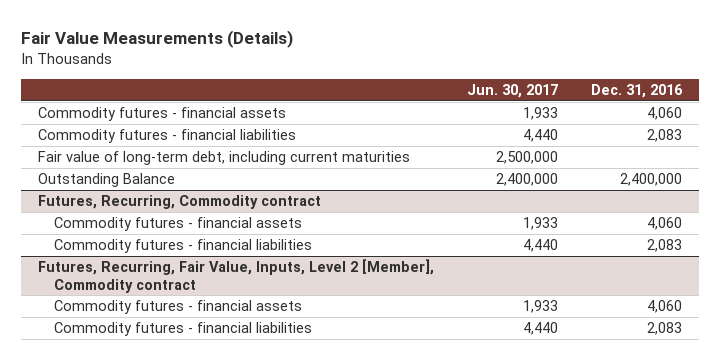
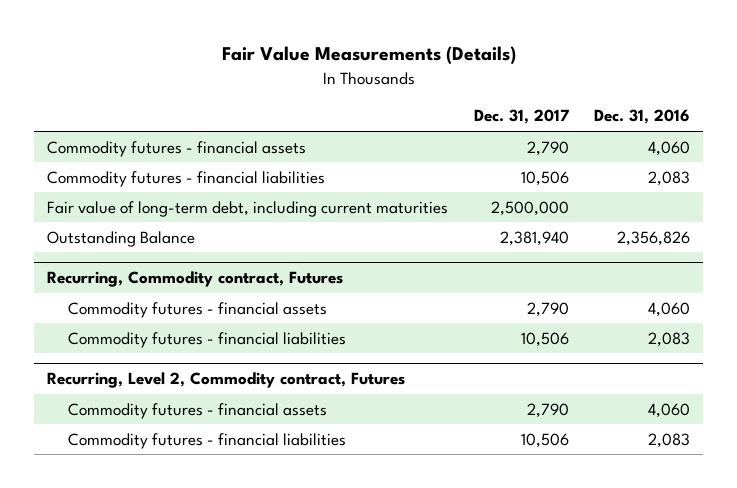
- | Jun. 30, 2017 | Dec. 31, 2016
+ | Dec. 31, 2017 | Dec. 31, 2016
- Outstanding Balance | 2,400,000 | 2,400,000
- Futures, Recurring, Commodity contract
+ Outstanding Balance | 2,381,940 | 2,356,826
+ Recurring, Commodity contract, Futures
- Futures, Recurring, Fair Value, Inputs, Level 2 [Member], Commodity contract
+ Recurring, Level 2, Commodity contract, Futures

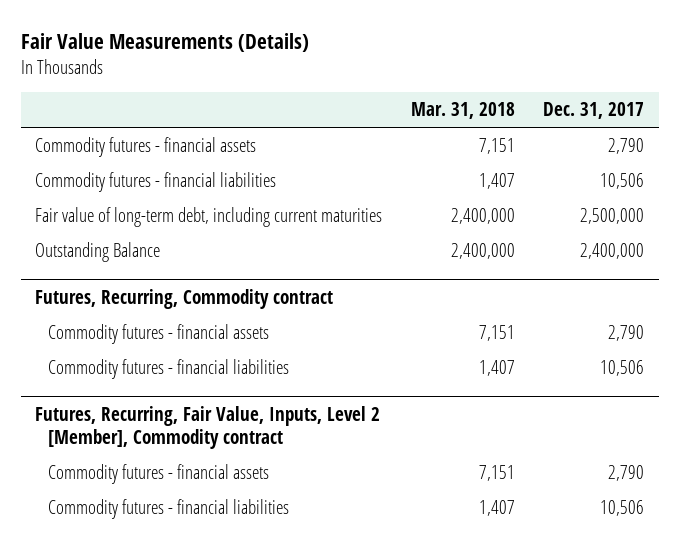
- | Dec. 31, 2017 | Dec. 31, 2016
+ | Mar. 31, 2018 | Dec. 31, 2017
- Outstanding Balance | 2,381,940 | 2,356,826
- Recurring, Commodity contract, Futures
+ Outstanding Balance | 2,400,000 | 2,400,000
+ Futures, Recurring, Commodity contract
- Recurring, Level 2, Commodity contract, Futures
+ Futures, Recurring, Fair Value, Inputs, Level 2 [Member], Commodity contract

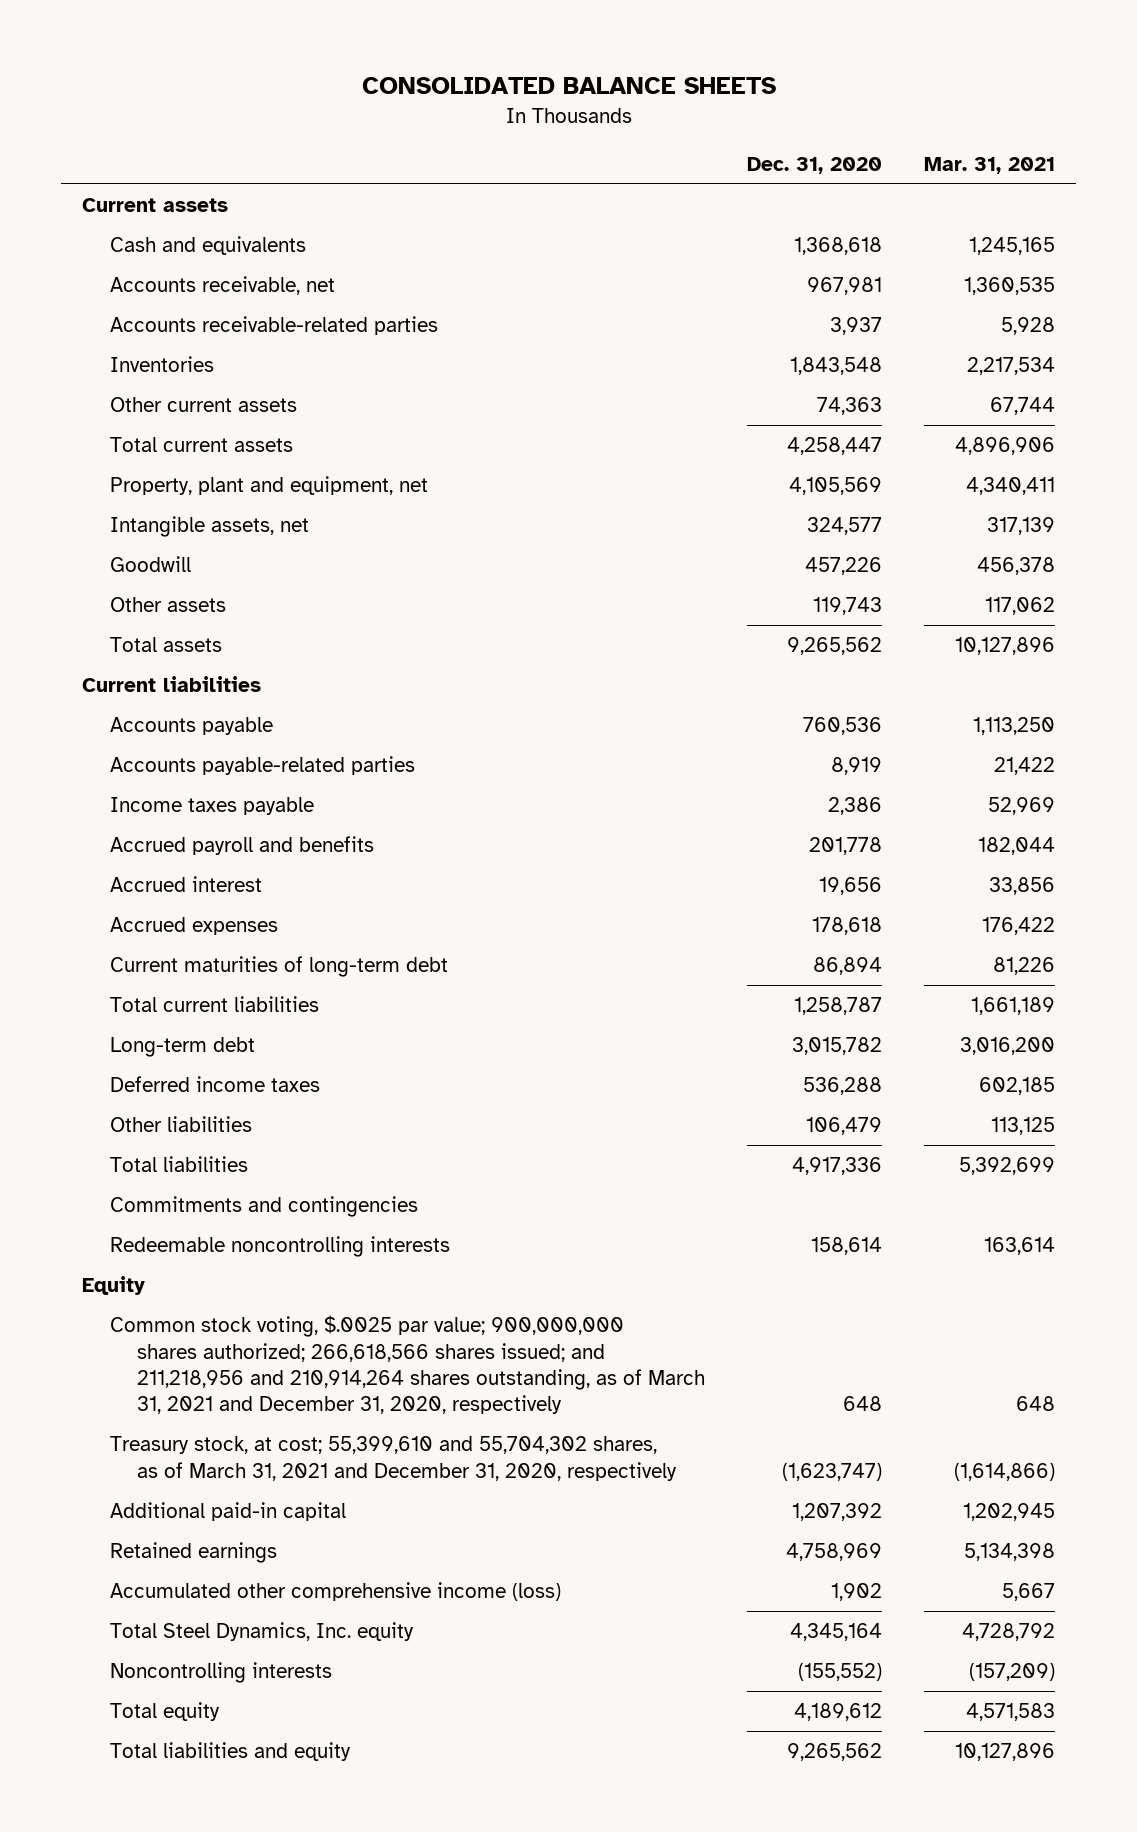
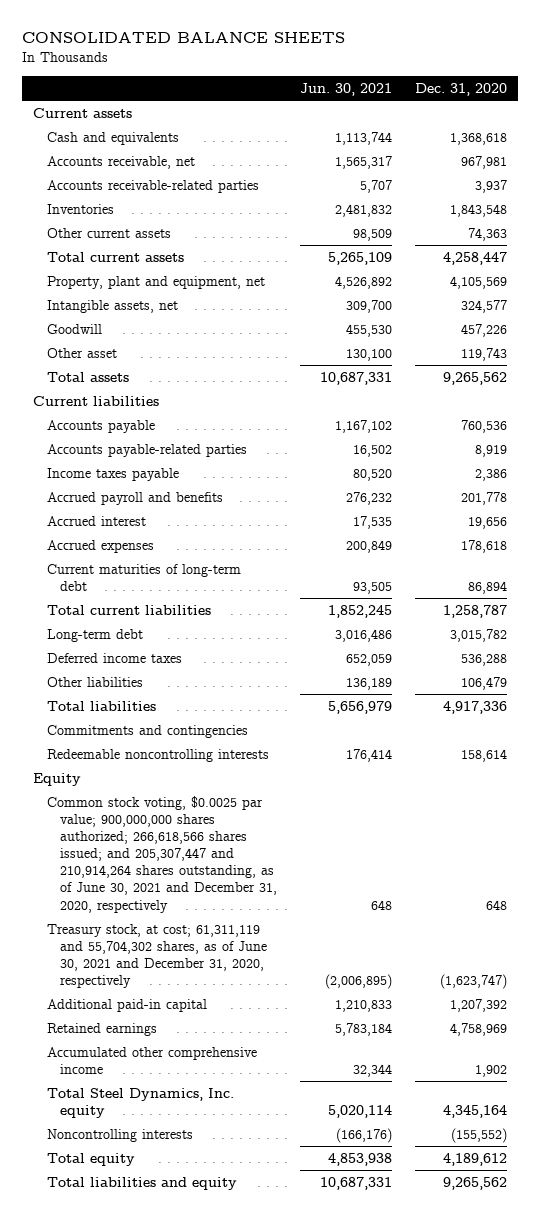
- | Dec. 31, 2020 | Mar. 31, 2021
+ | Jun. 30, 2021 | Dec. 31, 2020
- Other assets | 119,743 | 117,062
+ Other asset | 130,100 | 119,743
- Common stock voting, $.0025 par value; 900,000,000 shares authorized; 266,618,566 shares issued; and 211,218,956 and 210,914,264 shares outstanding, as of March 31, 2021 and December 31, 2020, respectively | 648 | 648
- Treasury stock, at cost; 55,399,610 and 55,704,302 shares, as of March 31, 2021 and December 31, 2020, respectively | (1,623,747) | (1,614,866)
+ Common stock voting, $0.0025 par value; 900,000,000 shares authorized; 266,618,566 shares issued; and 205,307,447 and 210,914,264 shares outstanding, as of June 30, 2021 and December 31, 2020, respectively | 648 | 648
+ Treasury stock, at cost; 61,311,119 and 55,704,302 shares, as of June 30, 2021 and December 31, 2020, respectively | (2,006,895) | (1,623,747)
- Accumulated other comprehensive income (loss) | 1,902 | 5,667
+ Accumulated other comprehensive income | 32,344 | 1,902

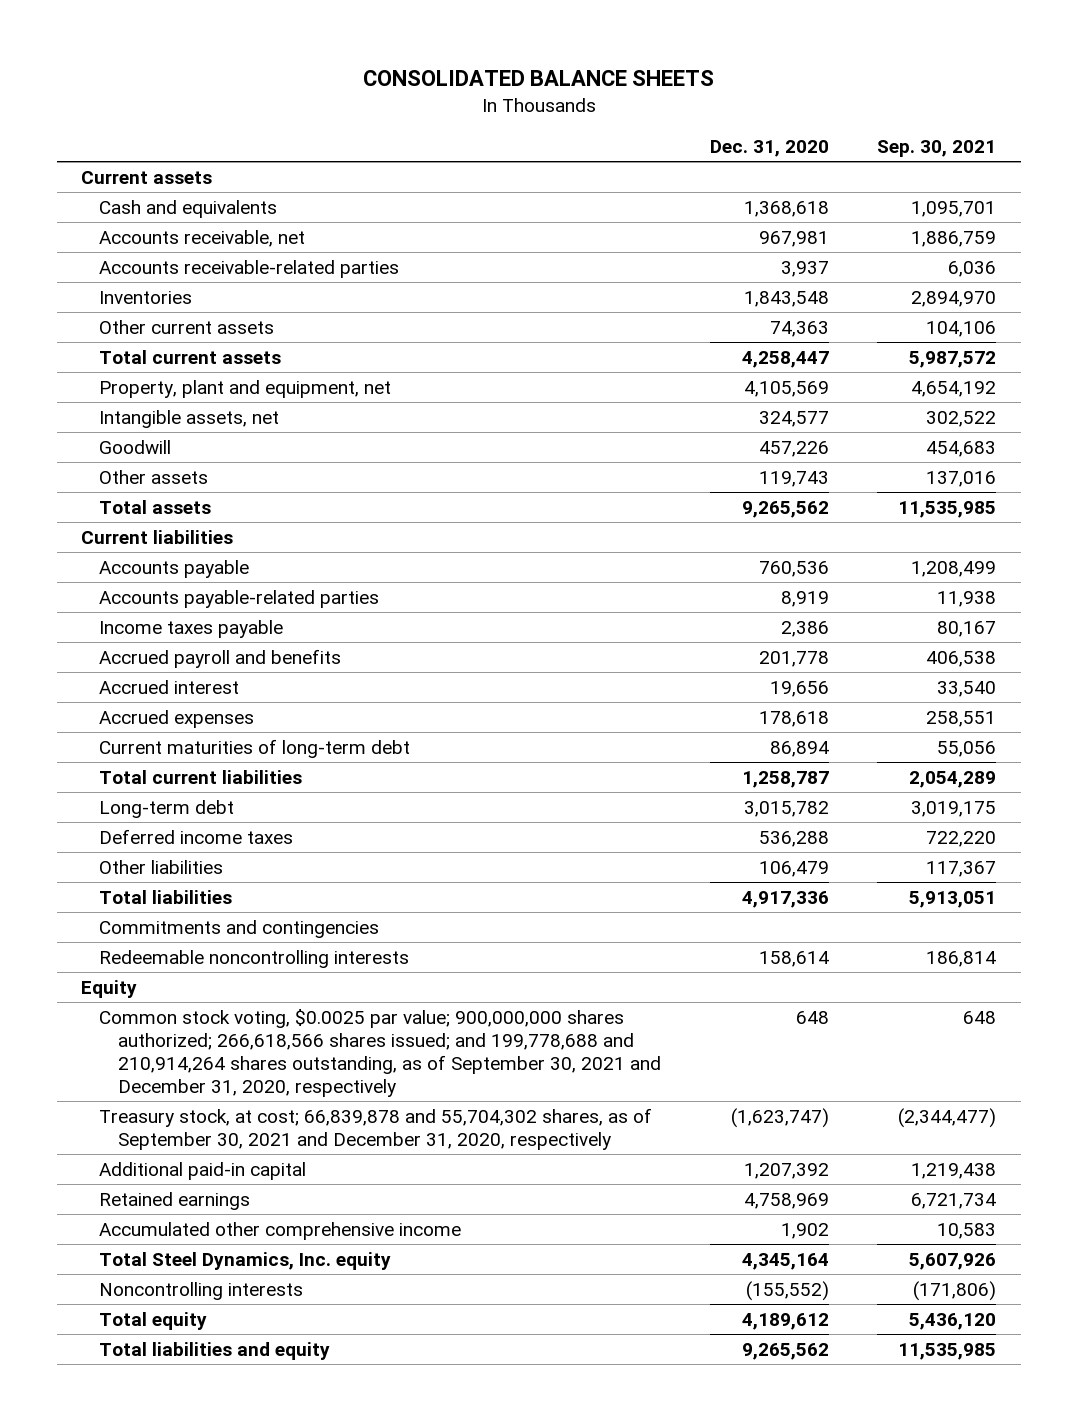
- | Jun. 30, 2021 | Dec. 31, 2020
+ | Dec. 31, 2020 | Sep. 30, 2021
- Other asset | 130,100 | 119,743
+ Other assets | 119,743 | 137,016
- Common stock voting, $0.0025 par value; 900,000,000 shares authorized; 266,618,566 shares issued; and 205,307,447 and 210,914,264 shares outstanding, as of June 30, 2021 and December 31, 2020, respectively | 648 | 648
- Treasury stock, at cost; 61,311,119 and 55,704,302 shares, as of June 30, 2021 and December 31, 2020, respectively | (2,006,895) | (1,623,747)
+ Common stock voting, $0.0025 par value; 900,000,000 shares authorized; 266,618,566 shares issued; and 199,778,688 and 210,914,264 shares outstanding, as of September 30, 2021 and December 31, 2020, respectively | 648 | 648
+ Treasury stock, at cost; 66,839,878 and 55,704,302 shares, as of September 30, 2021 and December 31, 2020, respectively | (1,623,747) | (2,344,477)

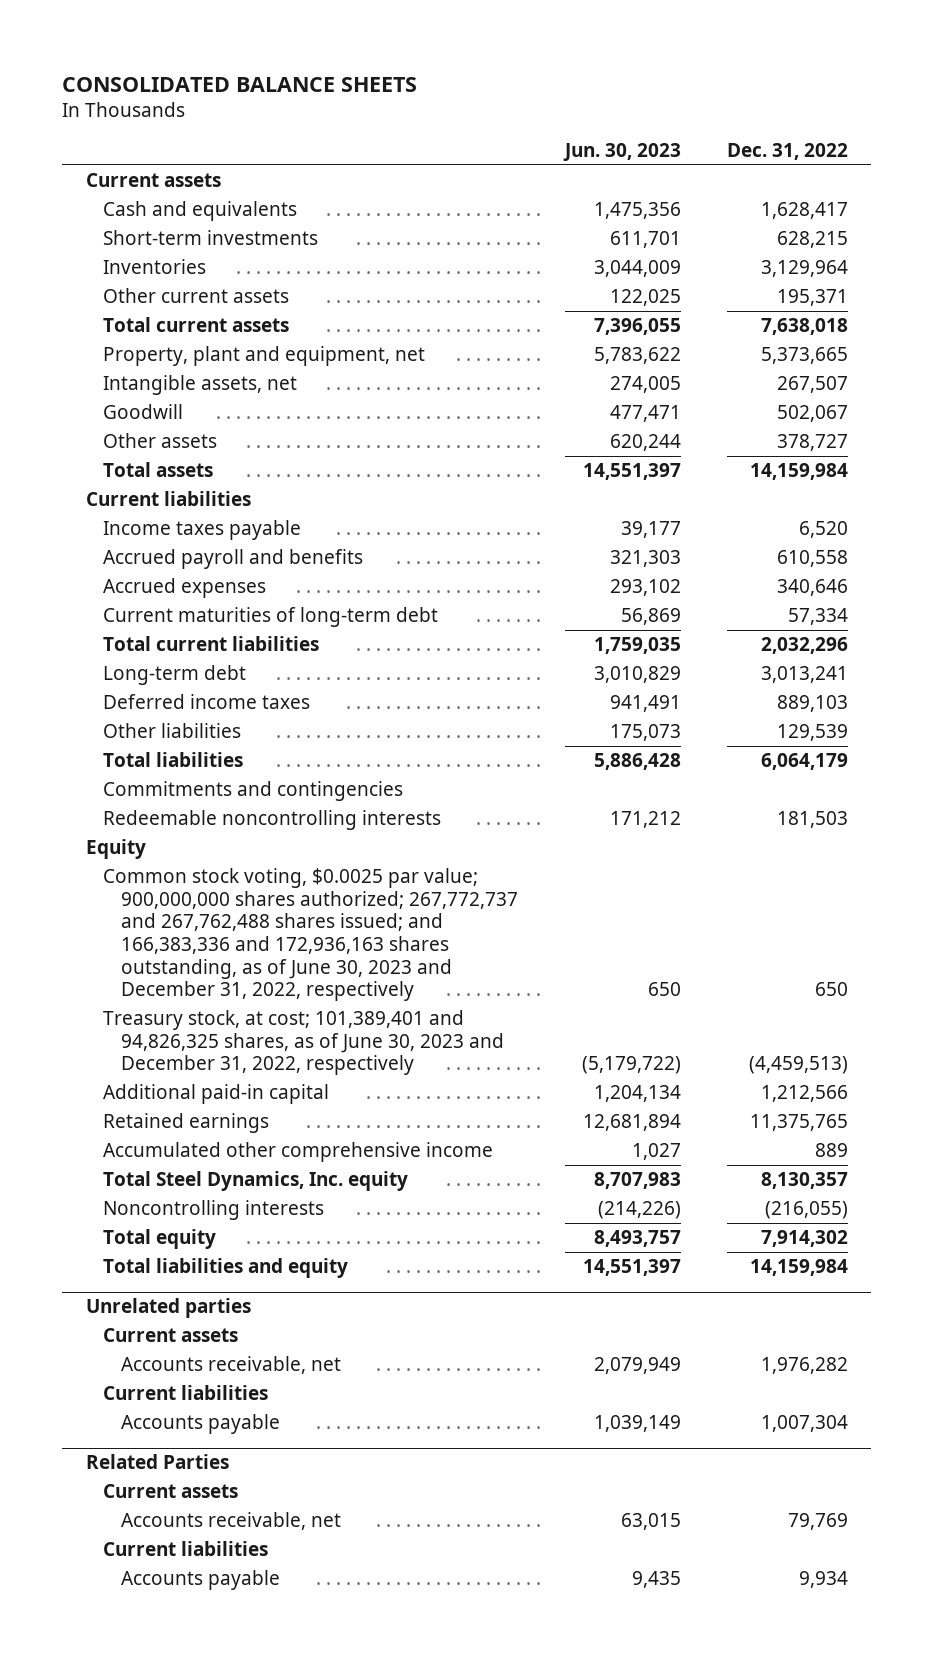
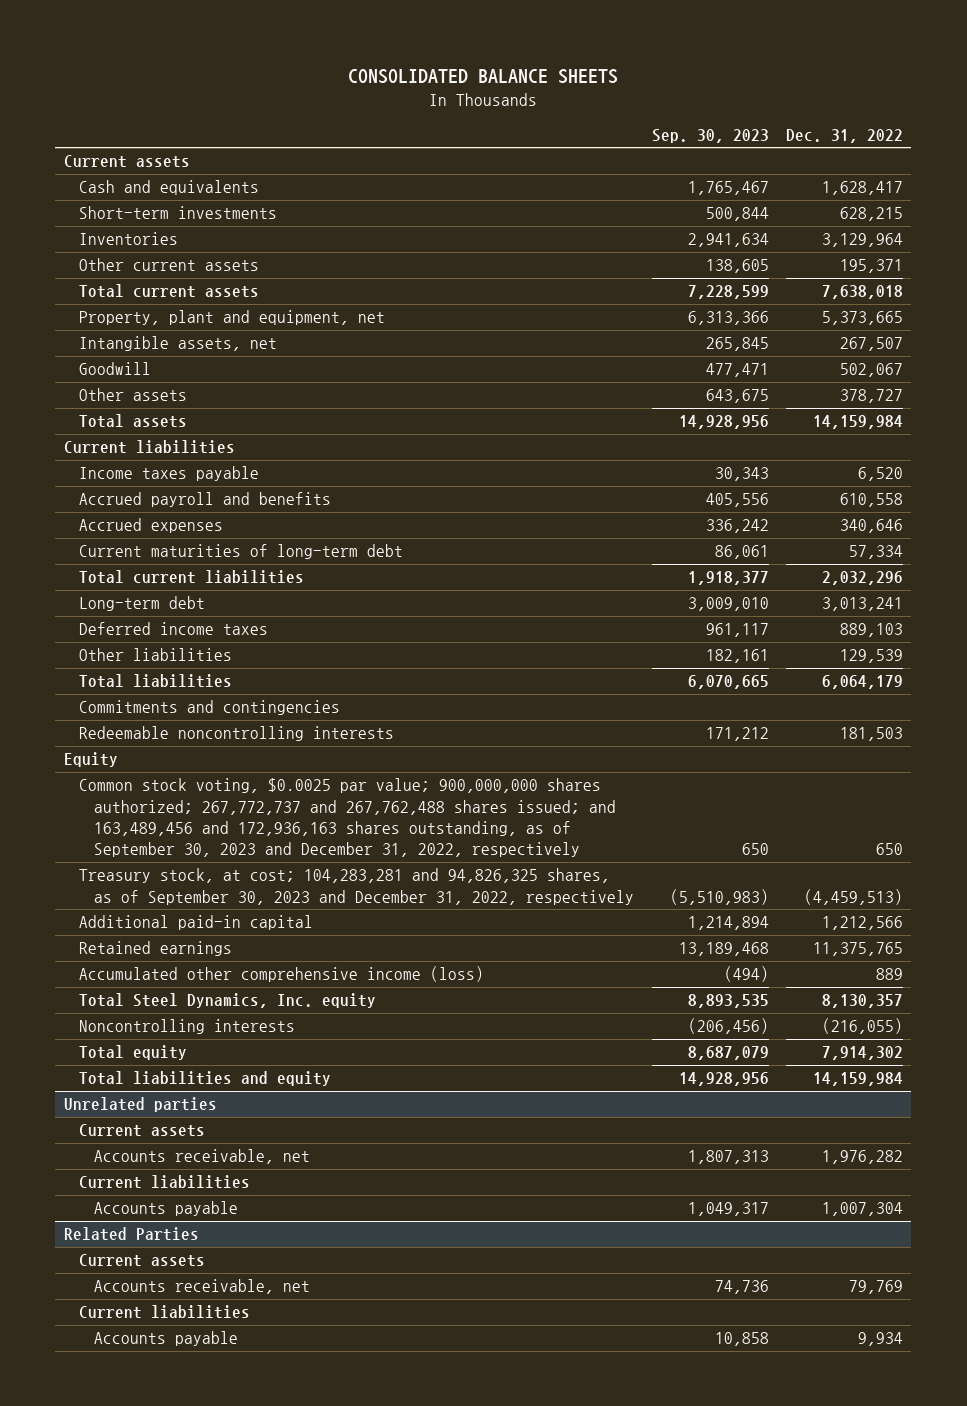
- | Jun. 30, 2023 | Dec. 31, 2022
+ | Sep. 30, 2023 | Dec. 31, 2022
- Common stock voting, $0.0025 par value; 900,000,000 shares authorized; 267,772,737 and 267,762,488 shares issued; and 166,383,336 and 172,936,163 shares outstanding, as of June 30, 2023 and December 31, 2022, respectively | 650 | 650
- Treasury stock, at cost; 101,389,401 and 94,826,325 shares, as of June 30, 2023 and December 31, 2022, respectively | (5,179,722) | (4,459,513)
+ Common stock voting, $0.0025 par value; 900,000,000 shares authorized; 267,772,737 and 267,762,488 shares issued; and 163,489,456 and 172,936,163 shares outstanding, as of September 30, 2023 and December 31, 2022, respectively | 650 | 650
+ Treasury stock, at cost; 104,283,281 and 94,826,325 shares, as of September 30, 2023 and December 31, 2022, respectively | (5,510,983) | (4,459,513)
- Accumulated other comprehensive income | 1,027 | 889
+ Accumulated other comprehensive income (loss) | (494) | 889

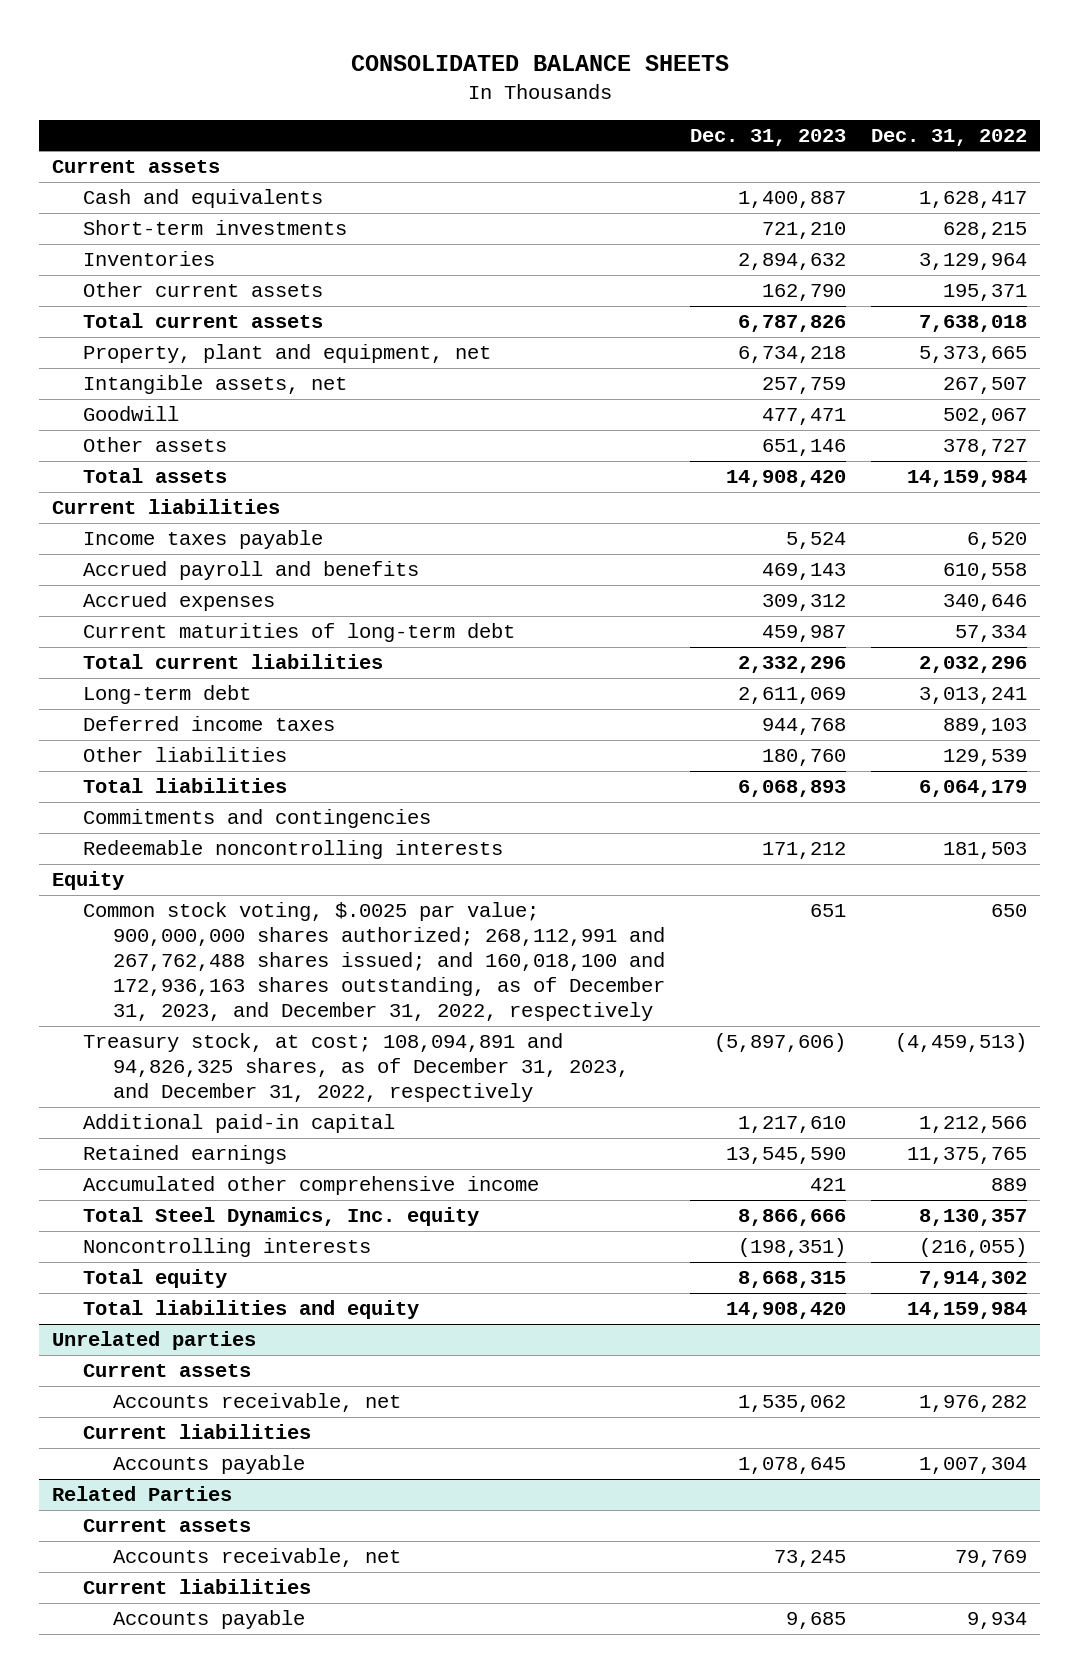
- | Sep. 30, 2023 | Dec. 31, 2022
+ | Dec. 31, 2023 | Dec. 31, 2022
- Common stock voting, $0.0025 par value; 900,000,000 shares authorized; 267,772,737 and 267,762,488 shares issued; and 163,489,456 and 172,936,163 shares outstanding, as of September 30, 2023 and December 31, 2022, respectively | 650 | 650
- Treasury stock, at cost; 104,283,281 and 94,826,325 shares, as of September 30, 2023 and December 31, 2022, respectively | (5,510,983) | (4,459,513)
+ Common stock voting, $.0025 par value; 900,000,000 shares authorized; 268,112,991 and 267,762,488 shares issued; and 160,018,100 and 172,936,163 shares outstanding, as of December 31, 2023, and December 31, 2022, respectively | 651 | 650
+ Treasury stock, at cost; 108,094,891 and 94,826,325 shares, as of December 31, 2023, and December 31, 2022, respectively | (5,897,606) | (4,459,513)
- Accumulated other comprehensive income (loss) | (494) | 889
+ Accumulated other comprehensive income | 421 | 889

